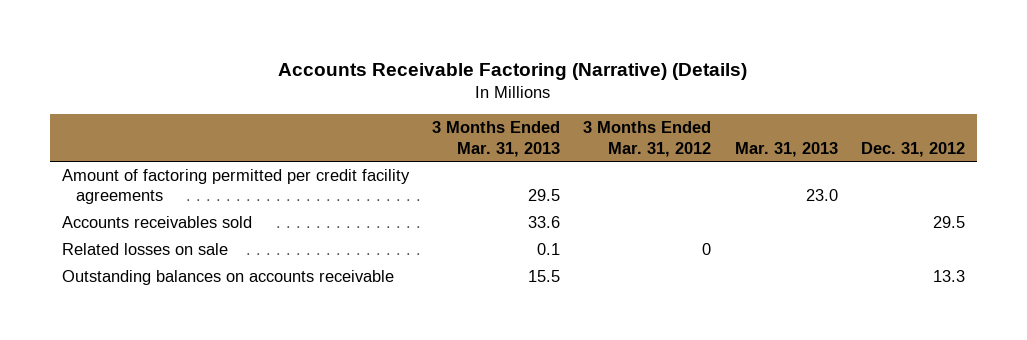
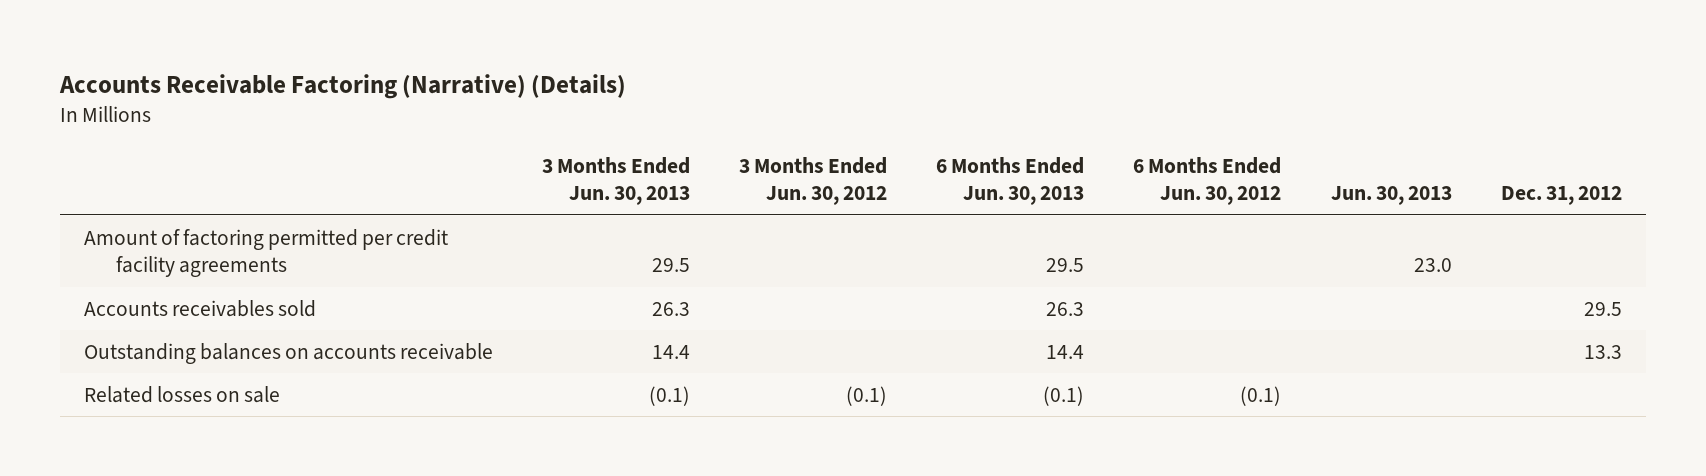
- | 3 Months Ended Mar. 31, 2013 | 3 Months Ended Mar. 31, 2012 | Mar. 31, 2013 | Dec. 31, 2012
+ | 3 Months Ended Jun. 30, 2013 | 3 Months Ended Jun. 30, 2012 | 6 Months Ended Jun. 30, 2013 | 6 Months Ended Jun. 30, 2012 | Jun. 30, 2013 | Dec. 31, 2012
moved down: Related losses on sale | (0.1) | (0.1) | (0.1) | (0.1) | |

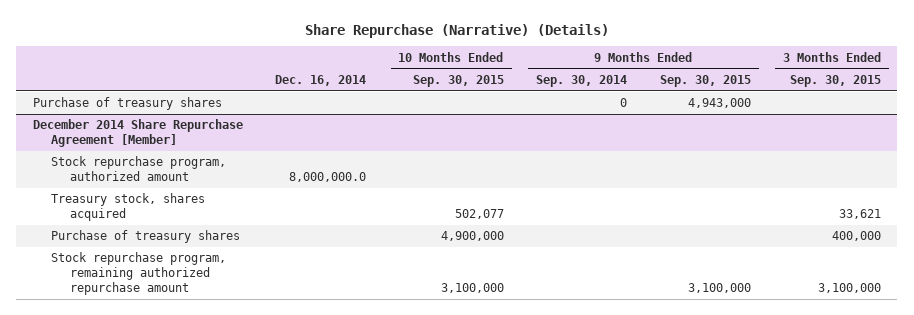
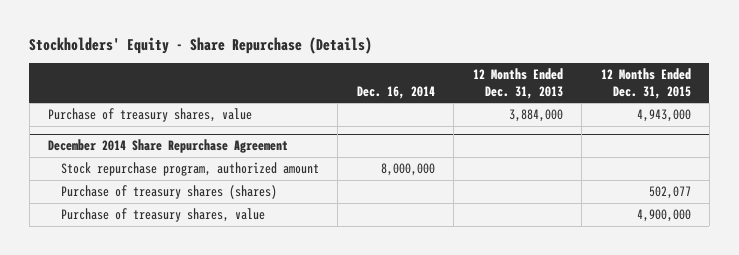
- Share Repurchase (Narrative) (Details)
+ Stockholders' Equity - Share Repurchase (Details)
- | Dec. 16, 2014 | 10 Months Ended Sep. 30, 2015 | 9 Months Ended Sep. 30, 2014 | 9 Months Ended Sep. 30, 2015 | 3 Months Ended Sep. 30, 2015
+ | Dec. 16, 2014 | 12 Months Ended Dec. 31, 2013 | 12 Months Ended Dec. 31, 2015
- Purchase of treasury shares | | | 0 | 4,943,000 |
- December 2014 Share Repurchase Agreement [Member]
- Stock repurchase program, authorized amount | 8,000,000.0 | | | |
- Treasury stock, shares acquired | | 502,077 | | | 33,621
- Purchase of treasury shares | | 4,900,000 | | | 400,000
- Stock repurchase program, remaining authorized repurchase amount | | 3,100,000 | | 3,100,000 | 3,100,000
+ Purchase of treasury shares, value | | 3,884,000 | 4,943,000
+ December 2014 Share Repurchase Agreement
+ Stock repurchase program, authorized amount | 8,000,000 | |
+ Purchase of treasury shares (shares) | | | 502,077
+ Purchase of treasury shares, value | | | 4,900,000

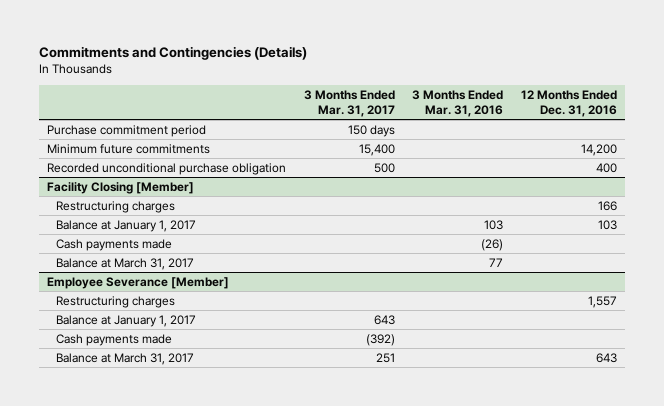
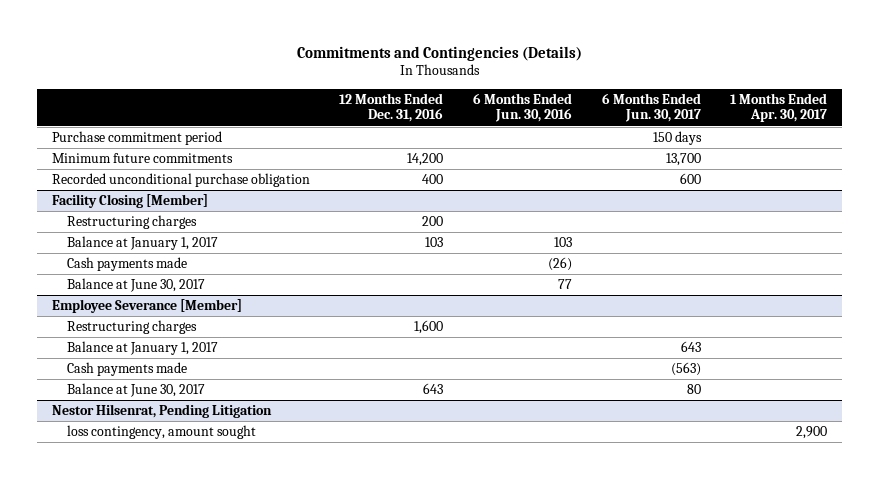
- | 3 Months Ended Mar. 31, 2017 | 3 Months Ended Mar. 31, 2016 | 12 Months Ended Dec. 31, 2016
+ | 12 Months Ended Dec. 31, 2016 | 6 Months Ended Jun. 30, 2016 | 6 Months Ended Jun. 30, 2017 | 1 Months Ended Apr. 30, 2017
@ Facility Closing [Member]
- Restructuring charges | | | 166
+ Restructuring charges | 200 | | |
- Balance at March 31, 2017 | | 77 |
+ Balance at June 30, 2017 | | 77 | |
@ Employee Severance [Member]
- Restructuring charges | | | 1,557
+ Restructuring charges | 1,600 | | |
- Balance at March 31, 2017 | 251 | | 643
+ Balance at June 30, 2017 | 643 | | 80 |
+ Nestor Hilsenrat, Pending Litigation
+ loss contingency, amount sought | | | | 2,900

